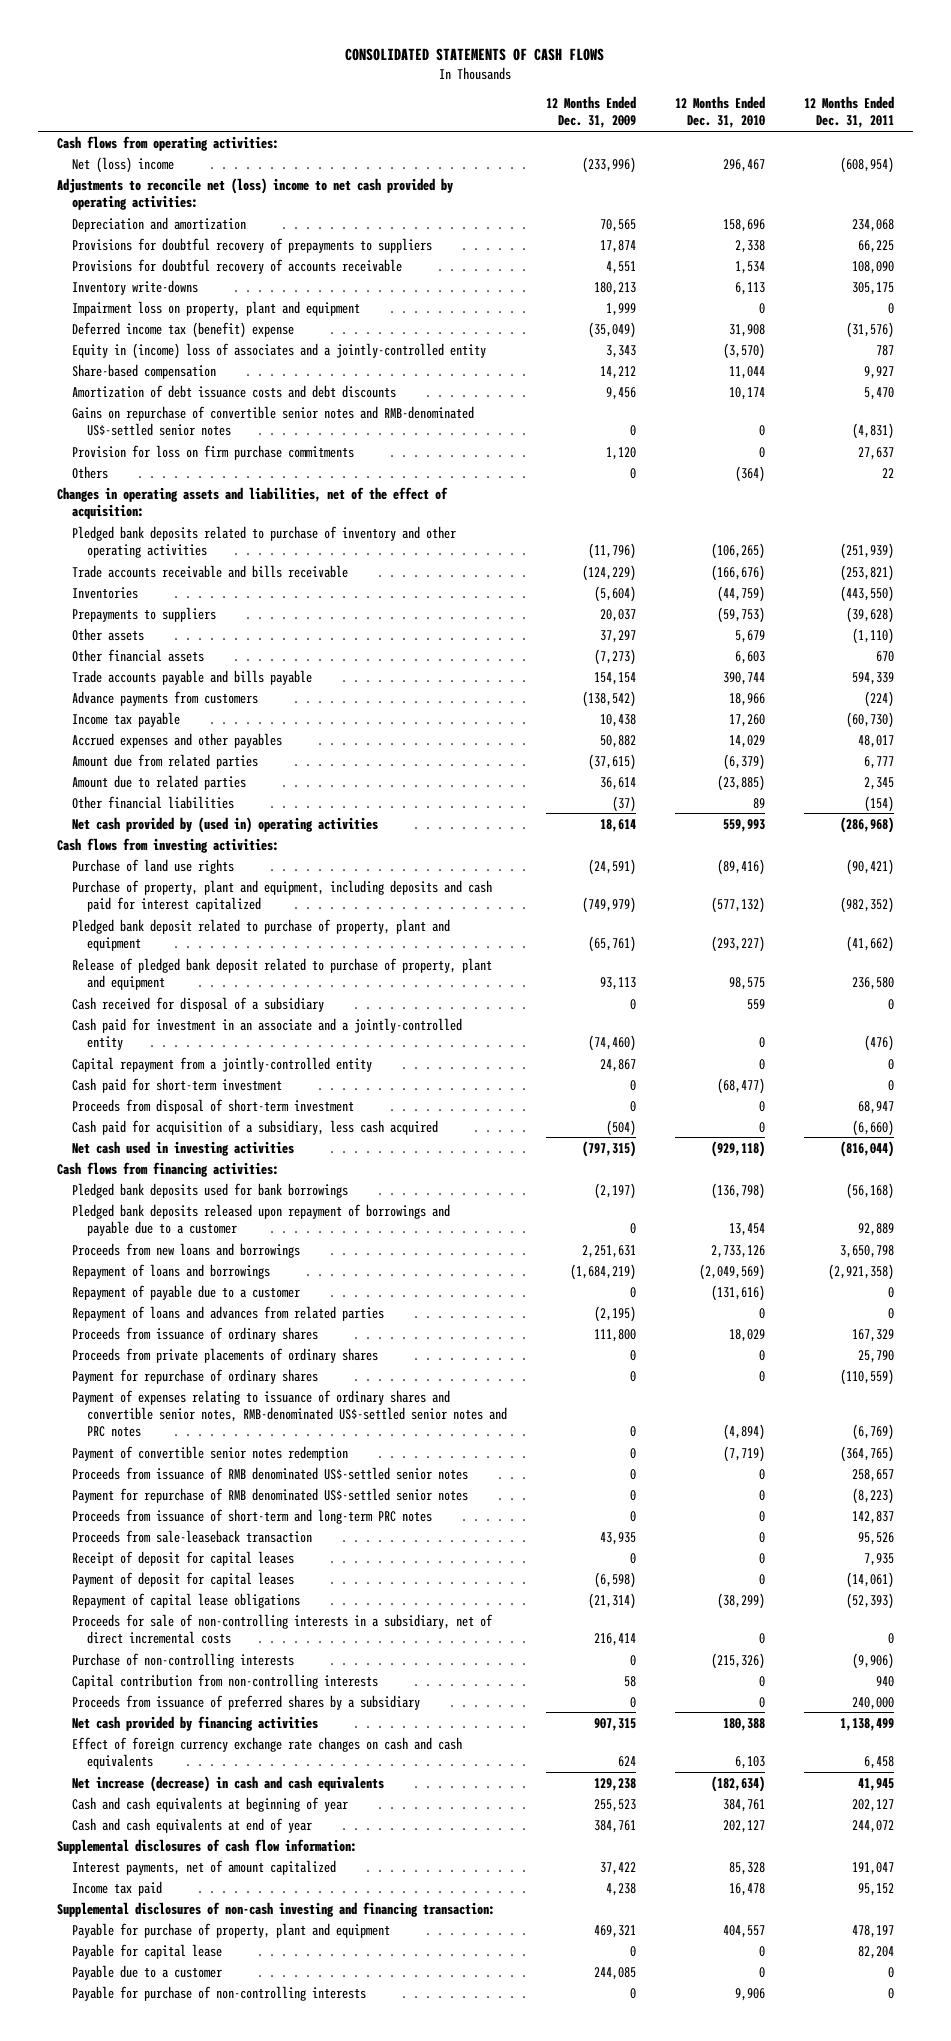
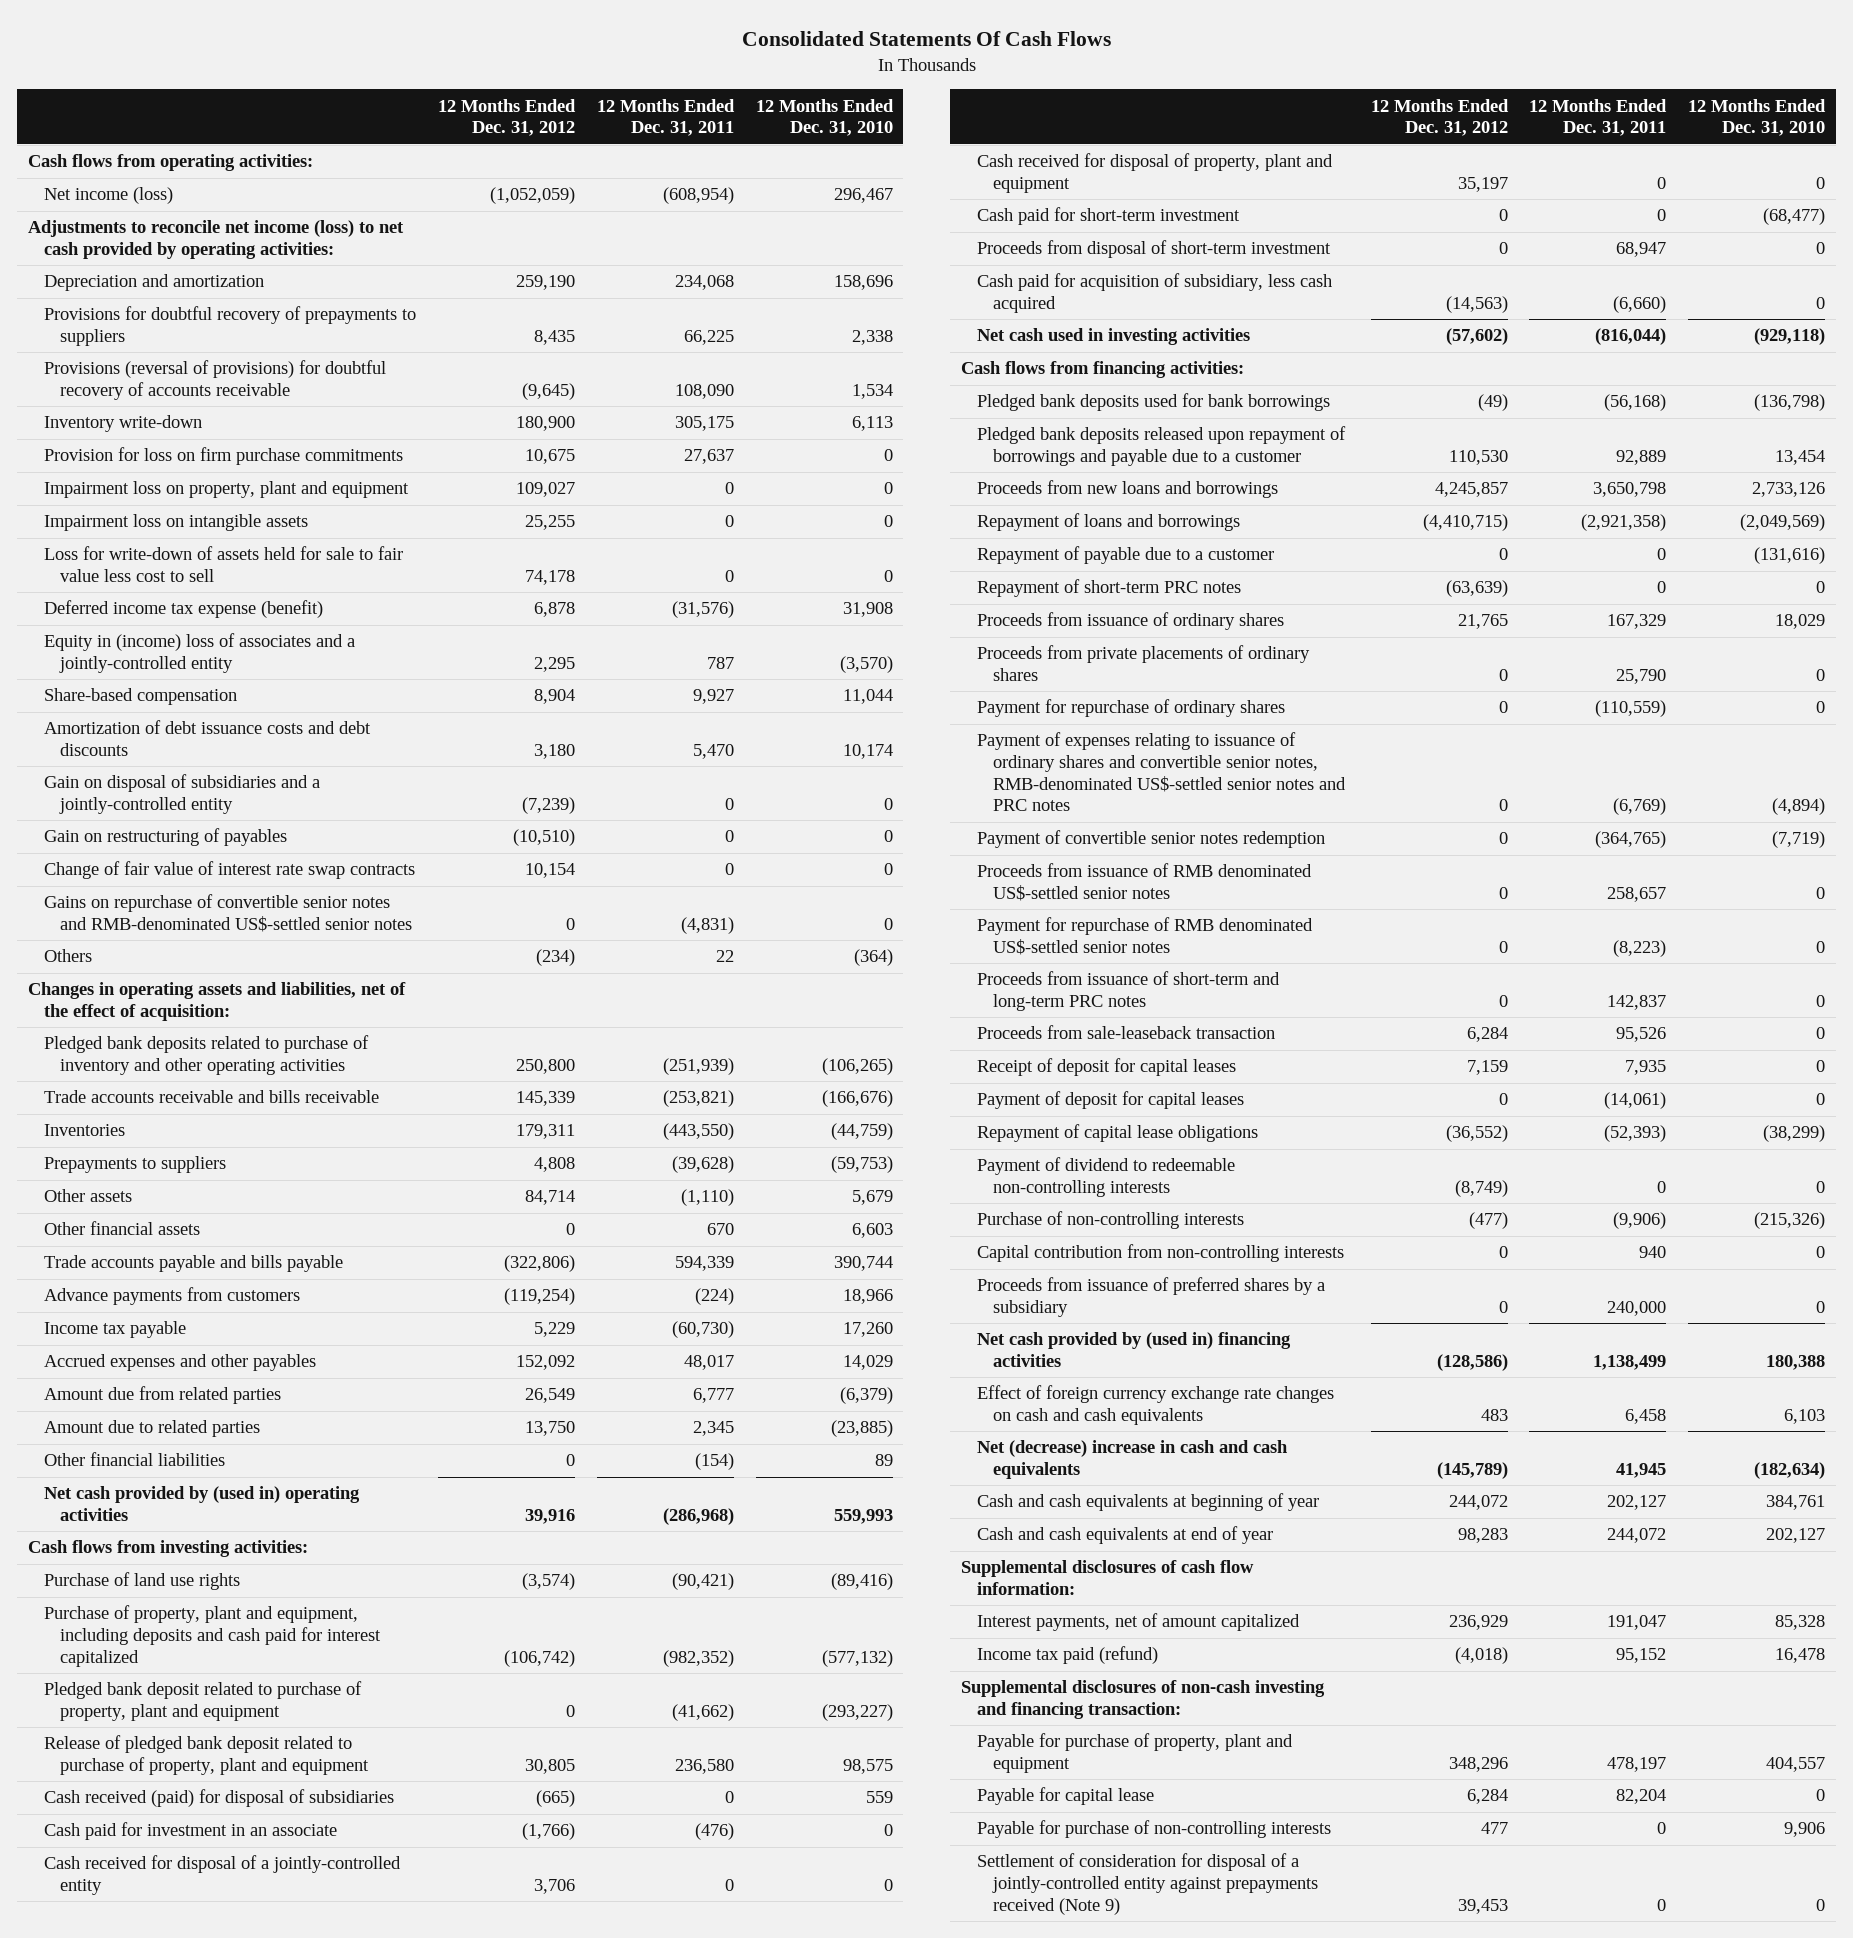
- CONSOLIDATED STATEMENTS OF CASH FLOWS
+ Consolidated Statements Of Cash Flows
- | 12 Months Ended Dec. 31, 2009 | 12 Months Ended Dec. 31, 2010 | 12 Months Ended Dec. 31, 2011
+ | 12 Months Ended Dec. 31, 2012 | 12 Months Ended Dec. 31, 2011 | 12 Months Ended Dec. 31, 2010
- Net (loss) income | (233,996) | 296,467 | (608,954)
- Adjustments to reconcile net (loss) income to net cash provided by operating activities:
+ Net income (loss) | (1,052,059) | (608,954) | 296,467
+ Adjustments to reconcile net income (loss) to net cash provided by operating activities:
- Provisions for doubtful recovery of accounts receivable | 4,551 | 1,534 | 108,090
- Inventory write-downs | 180,213 | 6,113 | 305,175
+ Provisions (reversal of provisions) for doubtful recovery of accounts receivable | (9,645) | 108,090 | 1,534
+ Inventory write-down | 180,900 | 305,175 | 6,113
moved up: Provision for loss on firm purchase commitments | 10,675 | 27,637 | 0
- Deferred income tax (benefit) expense | (35,049) | 31,908 | (31,576)
+ Impairment loss on intangible assets | 25,255 | 0 | 0
+ Loss for write-down of assets held for sale to fair value less cost to sell | 74,178 | 0 | 0
+ Deferred income tax expense (benefit) | 6,878 | (31,576) | 31,908
+ Gain on disposal of subsidiaries and a jointly-controlled entity | (7,239) | 0 | 0
+ Gain on restructuring of payables | (10,510) | 0 | 0
+ Change of fair value of interest rate swap contracts | 10,154 | 0 | 0
- Cash received for disposal of a subsidiary | 0 | 559 | 0
- Cash paid for investment in an associate and a jointly-controlled entity | (74,460) | 0 | (476)
- Capital repayment from a jointly-controlled entity | 24,867 | 0 | 0
+ Cash received (paid) for disposal of subsidiaries | (665) | 0 | 559
+ Cash paid for investment in an associate | (1,766) | (476) | 0
+ Cash received for disposal of a jointly-controlled entity | 3,706 | 0 | 0
+ Cash received for disposal of property, plant and equipment | 35,197 | 0 | 0
- Cash paid for acquisition of a subsidiary, less cash acquired | (504) | 0 | (6,660)
+ Cash paid for acquisition of subsidiary, less cash acquired | (14,563) | (6,660) | 0
- Repayment of loans and advances from related parties | (2,195) | 0 | 0
+ Repayment of short-term PRC notes | (63,639) | 0 | 0
- Proceeds for sale of non-controlling interests in a subsidiary, net of direct incremental costs | 216,414 | 0 | 0
+ Payment of dividend to redeemable non-controlling interests | (8,749) | 0 | 0
- Net cash provided by financing activities | 907,315 | 180,388 | 1,138,499
+ Net cash provided by (used in) financing activities | (128,586) | 1,138,499 | 180,388
- Net increase (decrease) in cash and cash equivalents | 129,238 | (182,634) | 41,945
+ Net (decrease) increase in cash and cash equivalents | (145,789) | 41,945 | (182,634)
- Income tax paid | 4,238 | 16,478 | 95,152
+ Income tax paid (refund) | (4,018) | 95,152 | 16,478
- Payable due to a customer | 244,085 | 0 | 0
+ Settlement of consideration for disposal of a jointly-controlled entity against prepayments received (Note 9) | 39,453 | 0 | 0

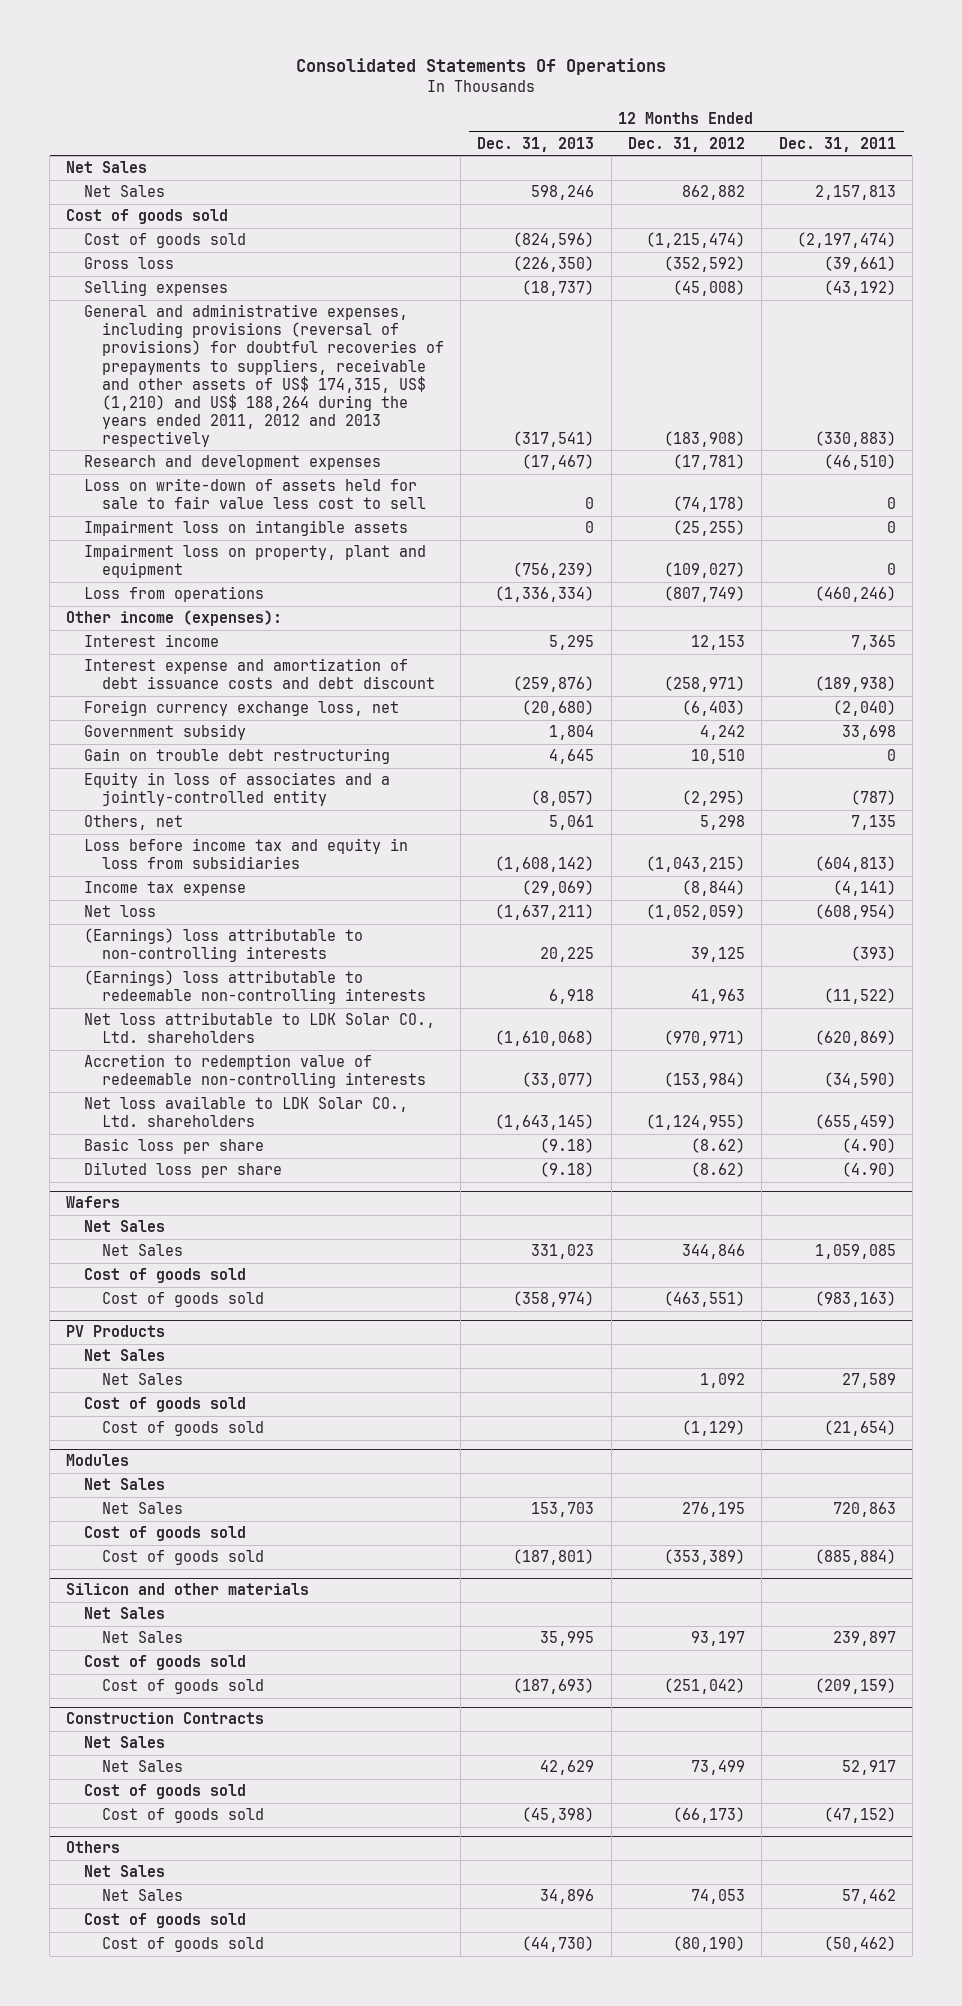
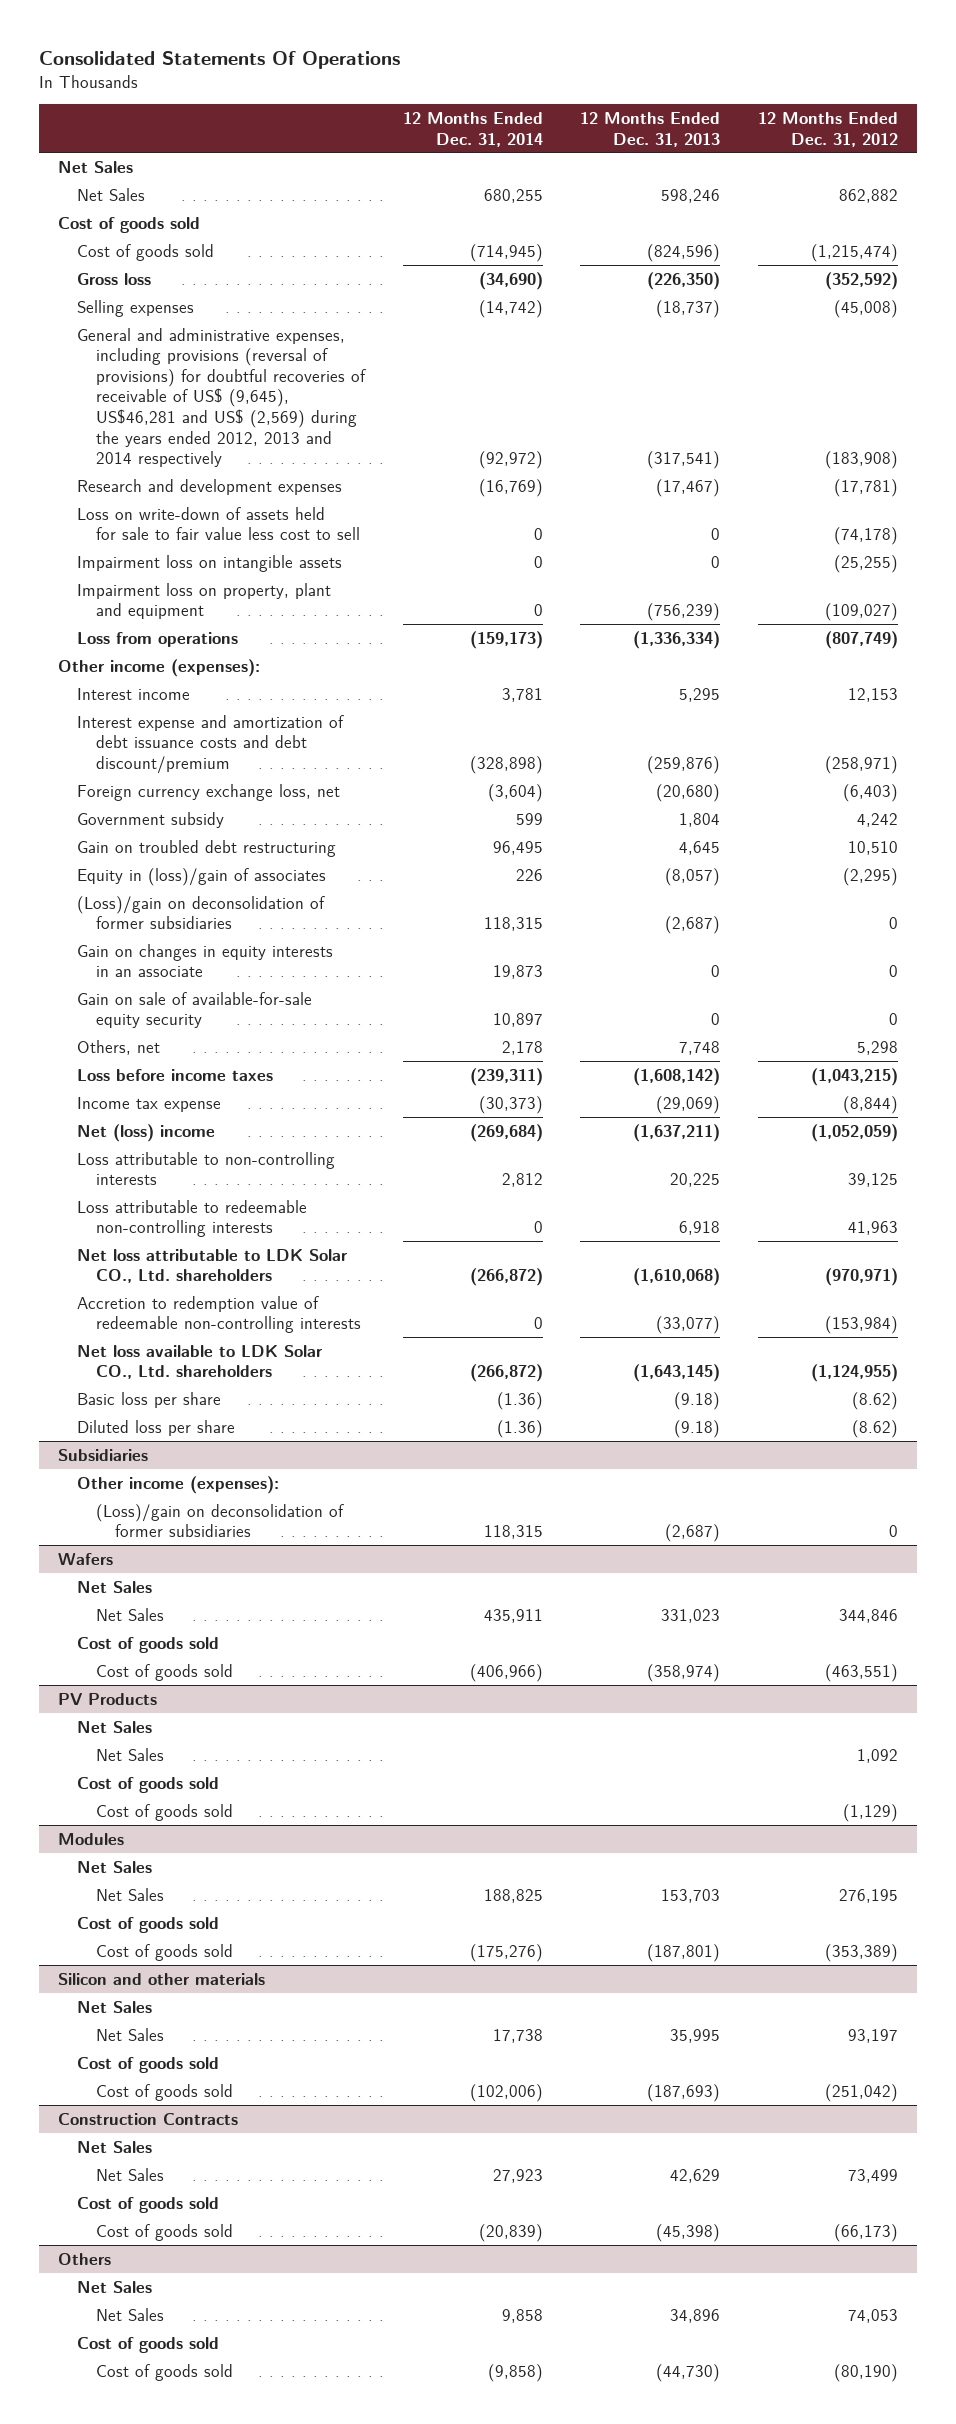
- | 12 Months Ended Dec. 31, 2013 | 12 Months Ended Dec. 31, 2012 | 12 Months Ended Dec. 31, 2011
+ | 12 Months Ended Dec. 31, 2014 | 12 Months Ended Dec. 31, 2013 | 12 Months Ended Dec. 31, 2012
- General and administrative expenses, including provisions (reversal of provisions) for doubtful recoveries of prepayments to suppliers, receivable and other assets of US$ 174,315, US$ (1,210) and US$ 188,264 during the years ended 2011, 2012 and 2013 respectively | (317,541) | (183,908) | (330,883)
+ General and administrative expenses, including provisions (reversal of provisions) for doubtful recoveries of receivable of US$ (9,645), US$46,281 and US$ (2,569) during the years ended 2012, 2013 and 2014 respectively | (92,972) | (317,541) | (183,908)
- Interest expense and amortization of debt issuance costs and debt discount | (259,876) | (258,971) | (189,938)
+ Interest expense and amortization of debt issuance costs and debt discount/premium | (328,898) | (259,876) | (258,971)
- Gain on trouble debt restructuring | 4,645 | 10,510 | 0
- Equity in loss of associates and a jointly-controlled entity | (8,057) | (2,295) | (787)
- Others, net | 5,061 | 5,298 | 7,135
- Loss before income tax and equity in loss from subsidiaries | (1,608,142) | (1,043,215) | (604,813)
+ Gain on troubled debt restructuring | 96,495 | 4,645 | 10,510
+ Equity in (loss)/gain of associates | 226 | (8,057) | (2,295)
+ (Loss)/gain on deconsolidation of former subsidiaries | 118,315 | (2,687) | 0
+ Gain on changes in equity interests in an associate | 19,873 | 0 | 0
+ Gain on sale of available-for-sale equity security | 10,897 | 0 | 0
+ Others, net | 2,178 | 7,748 | 5,298
+ Loss before income taxes | (239,311) | (1,608,142) | (1,043,215)
- Net loss | (1,637,211) | (1,052,059) | (608,954)
- (Earnings) loss attributable to non-controlling interests | 20,225 | 39,125 | (393)
- (Earnings) loss attributable to redeemable non-controlling interests | 6,918 | 41,963 | (11,522)
+ Net (loss) income | (269,684) | (1,637,211) | (1,052,059)
+ Loss attributable to non-controlling interests | 2,812 | 20,225 | 39,125
+ Loss attributable to redeemable non-controlling interests | 0 | 6,918 | 41,963
+ Subsidiaries
+ Other income (expenses):
+ (Loss)/gain on deconsolidation of former subsidiaries | 118,315 | (2,687) | 0

